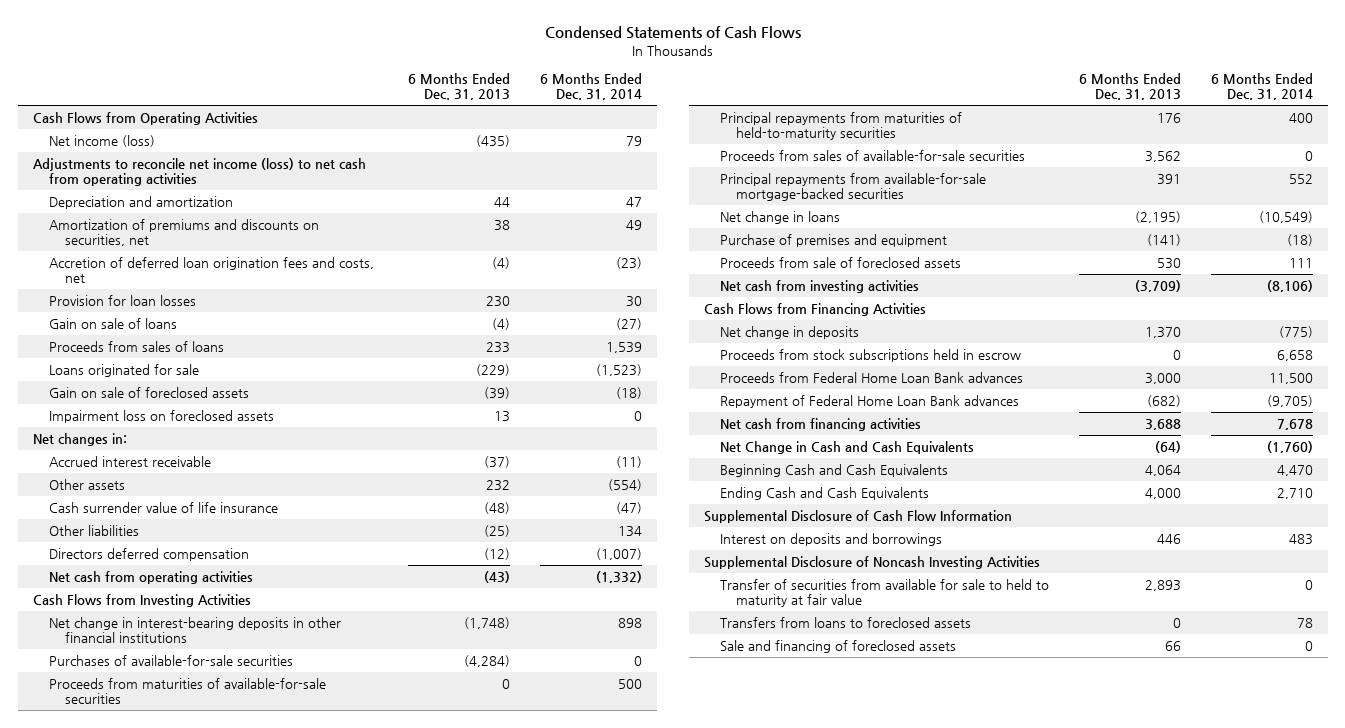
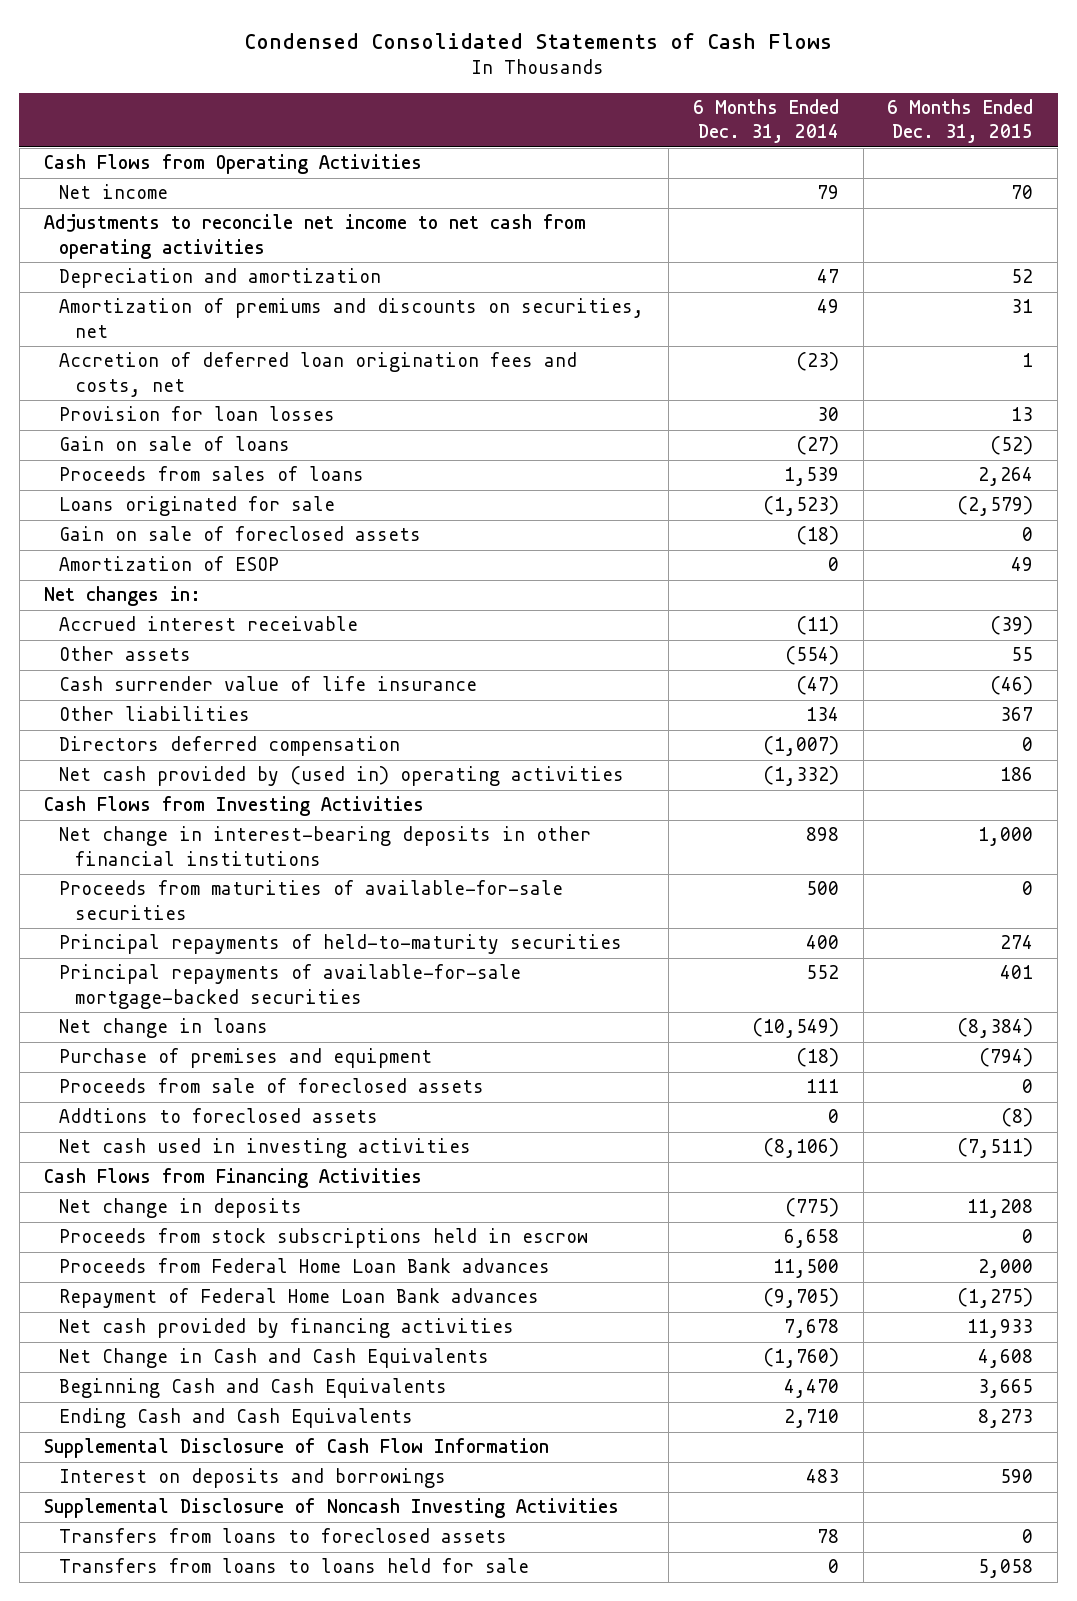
- Condensed Statements of Cash Flows
+ Condensed Consolidated Statements of Cash Flows
- | 6 Months Ended Dec. 31, 2013 | 6 Months Ended Dec. 31, 2014
+ | 6 Months Ended Dec. 31, 2014 | 6 Months Ended Dec. 31, 2015
- Net income (loss) | (435) | 79
- Adjustments to reconcile net income (loss) to net cash from operating activities
+ Net income | 79 | 70
+ Adjustments to reconcile net income to net cash from operating activities
- Impairment loss on foreclosed assets | 13 | 0
+ Amortization of ESOP | 0 | 49
- Net cash from operating activities | (43) | (1,332)
+ Net cash provided by (used in) operating activities | (1,332) | 186
- Purchases of available-for-sale securities | (4,284) | 0
- Principal repayments from maturities of held-to-maturity securities | 176 | 400
- Proceeds from sales of available-for-sale securities | 3,562 | 0
- Principal repayments from available-for-sale mortgage-backed securities | 391 | 552
+ Principal repayments of held-to-maturity securities | 400 | 274
+ Principal repayments of available-for-sale mortgage-backed securities | 552 | 401
- Net cash from investing activities | (3,709) | (8,106)
+ Addtions to foreclosed assets | 0 | (8)
+ Net cash used in investing activities | (8,106) | (7,511)
- Net cash from financing activities | 3,688 | 7,678
+ Net cash provided by financing activities | 7,678 | 11,933
- Transfer of securities from available for sale to held to maturity at fair value | 2,893 | 0
- Sale and financing of foreclosed assets | 66 | 0
+ Transfers from loans to loans held for sale | 0 | 5,058

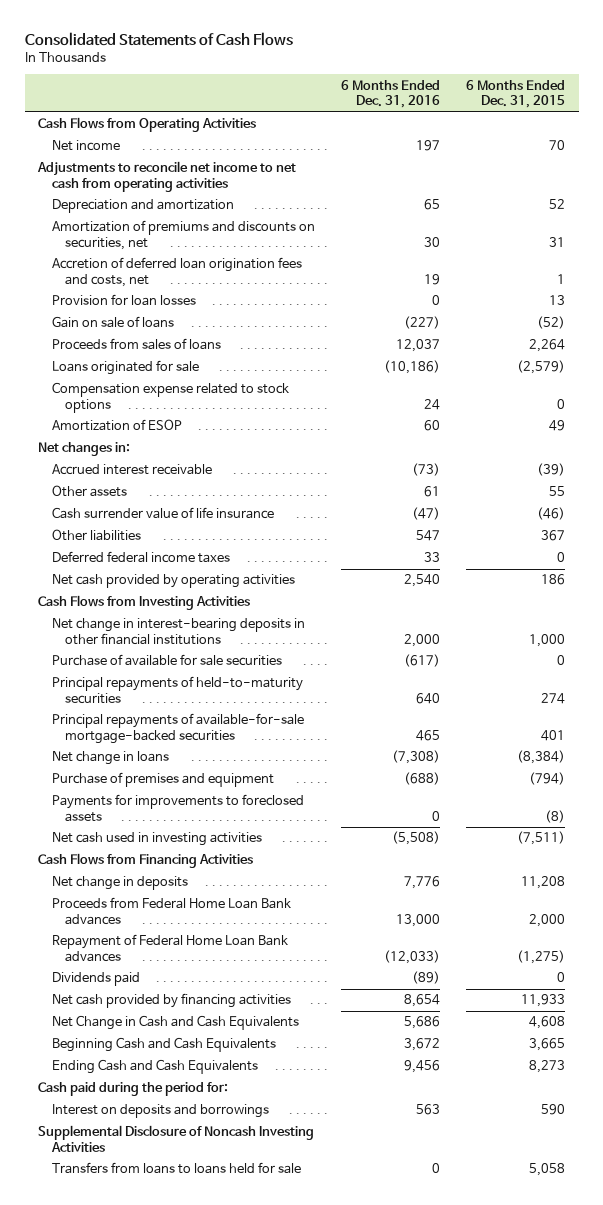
- Condensed Consolidated Statements of Cash Flows
+ Consolidated Statements of Cash Flows
- | 6 Months Ended Dec. 31, 2014 | 6 Months Ended Dec. 31, 2015
+ | 6 Months Ended Dec. 31, 2016 | 6 Months Ended Dec. 31, 2015
- Gain on sale of foreclosed assets | (18) | 0
+ Compensation expense related to stock options | 24 | 0
- Directors deferred compensation | (1,007) | 0
- Net cash provided by (used in) operating activities | (1,332) | 186
+ Deferred federal income taxes | 33 | 0
+ Net cash provided by operating activities | 2,540 | 186
- Proceeds from maturities of available-for-sale securities | 500 | 0
+ Purchase of available for sale securities | (617) | 0
- Proceeds from sale of foreclosed assets | 111 | 0
- Addtions to foreclosed assets | 0 | (8)
+ Payments for improvements to foreclosed assets | 0 | (8)
- Proceeds from stock subscriptions held in escrow | 6,658 | 0
+ Dividends paid | (89) | 0
- Supplemental Disclosure of Cash Flow Information
+ Cash paid during the period for:
- Transfers from loans to foreclosed assets | 78 | 0

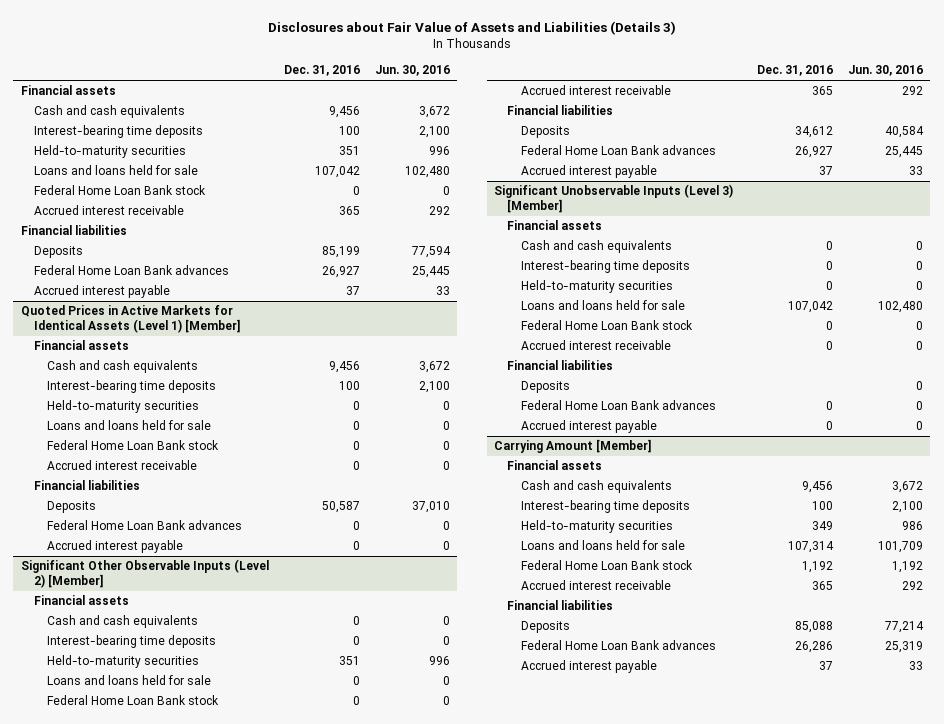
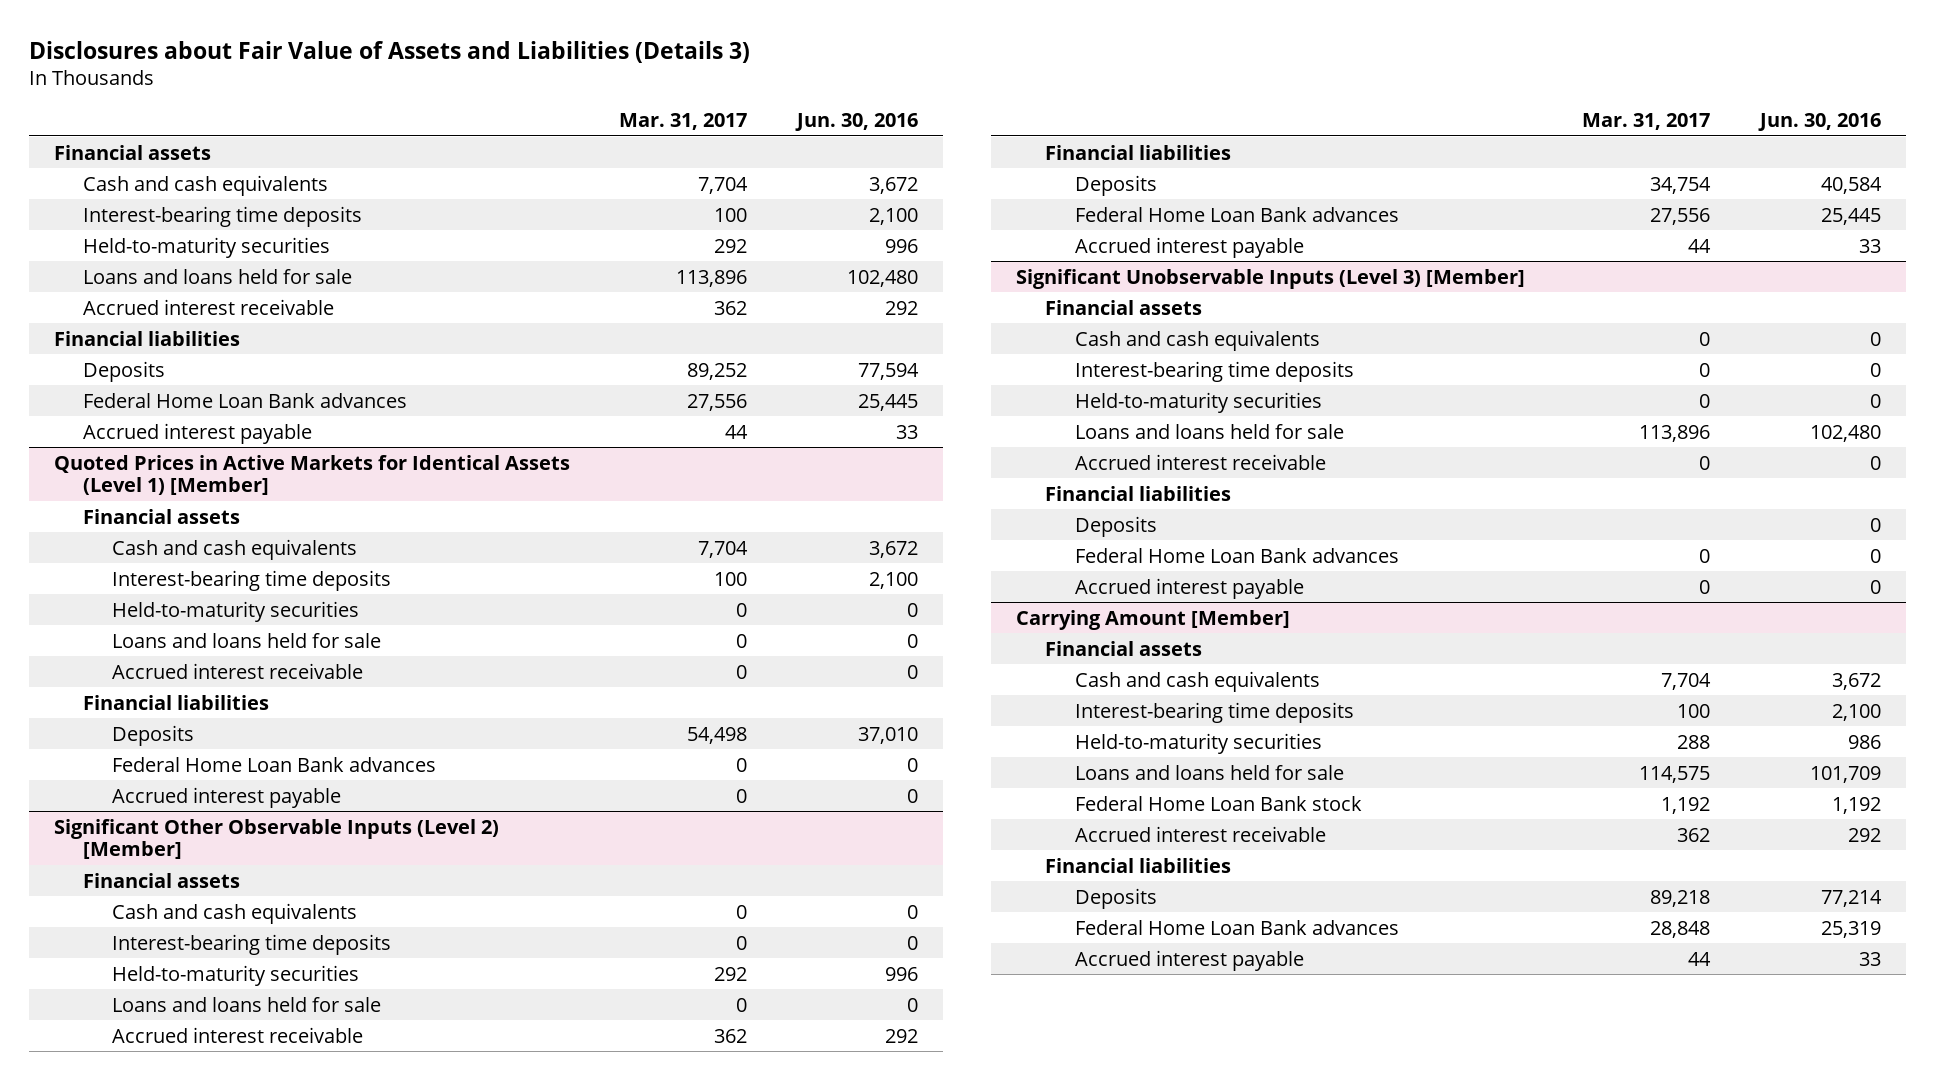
- | Dec. 31, 2016 | Jun. 30, 2016
+ | Mar. 31, 2017 | Jun. 30, 2016
- Federal Home Loan Bank stock | 0 | 0
@ Quoted Prices in Active Markets for Identical Assets (Level 1) [Member]
- Federal Home Loan Bank stock | 0 | 0
@ Significant Other Observable Inputs (Level 2) [Member]
- Federal Home Loan Bank stock | 0 | 0
@ Significant Unobservable Inputs (Level 3) [Member]
- Federal Home Loan Bank stock | 0 | 0

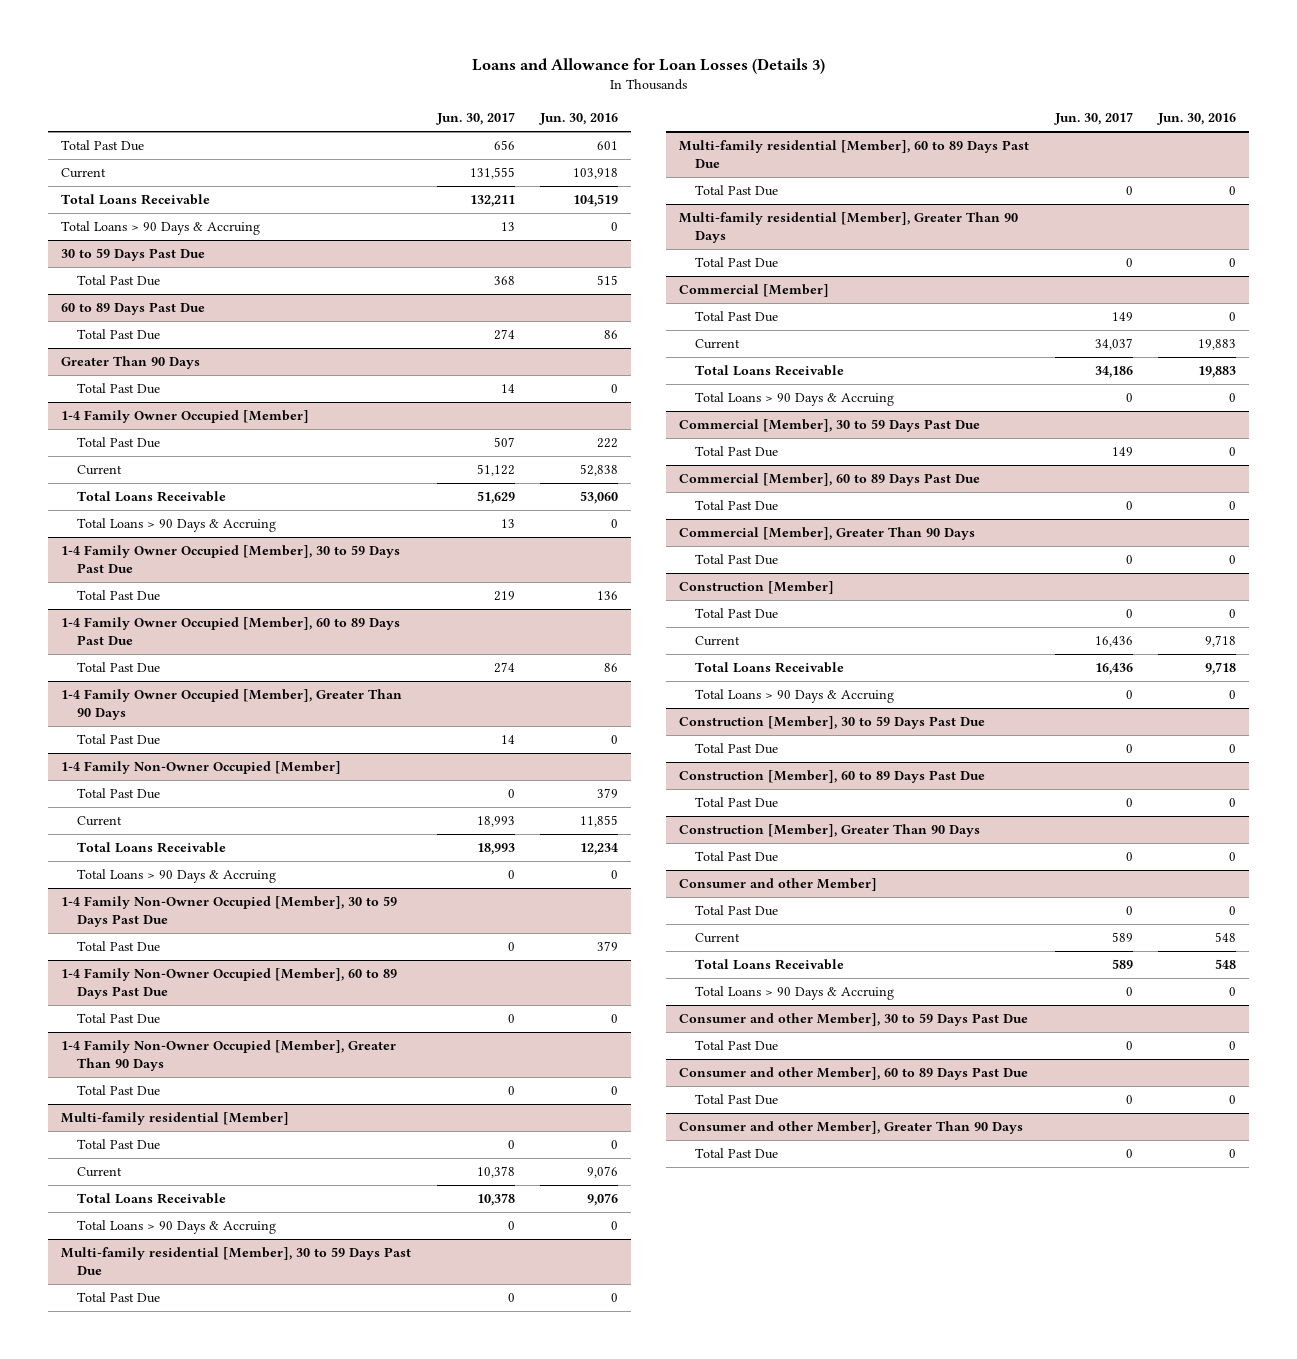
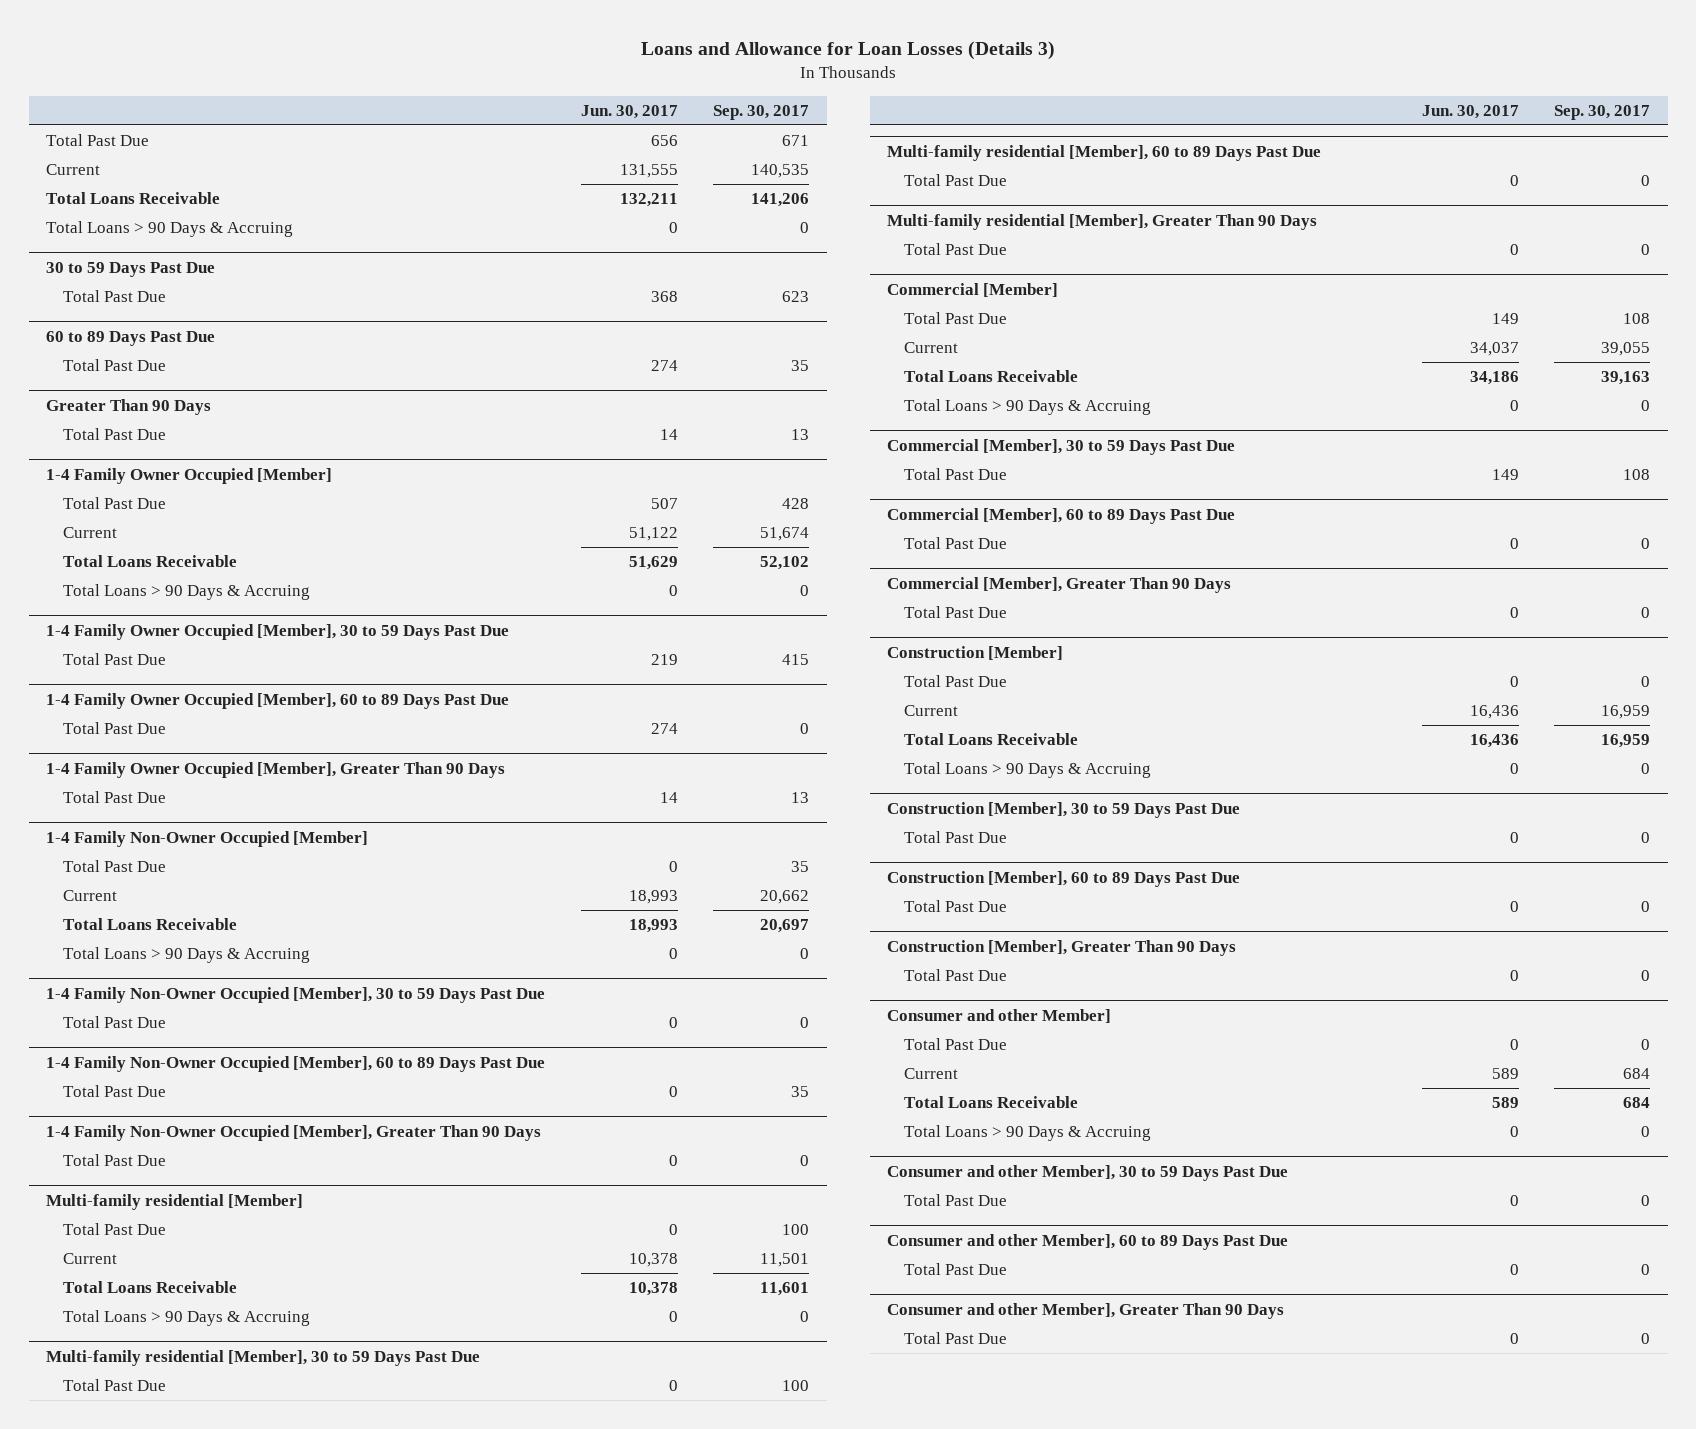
- | Jun. 30, 2017 | Jun. 30, 2016
+ | Jun. 30, 2017 | Sep. 30, 2017
- Total Loans > 90 Days & Accruing | 13 | 0
+ Total Loans > 90 Days & Accruing | 0 | 0
@ 1-4 Family Owner Occupied [Member]
- Total Loans > 90 Days & Accruing | 13 | 0
+ Total Loans > 90 Days & Accruing | 0 | 0

